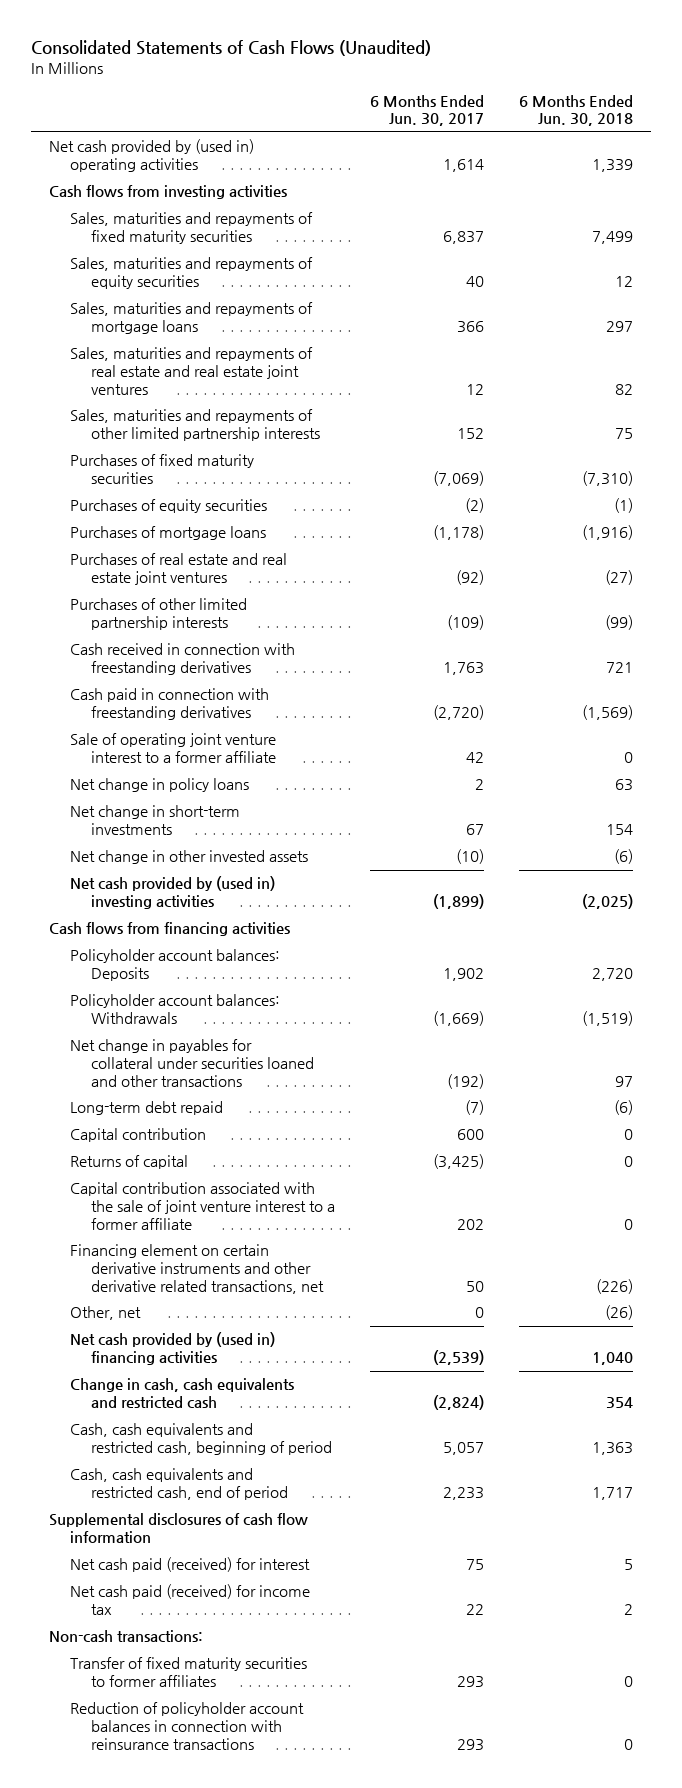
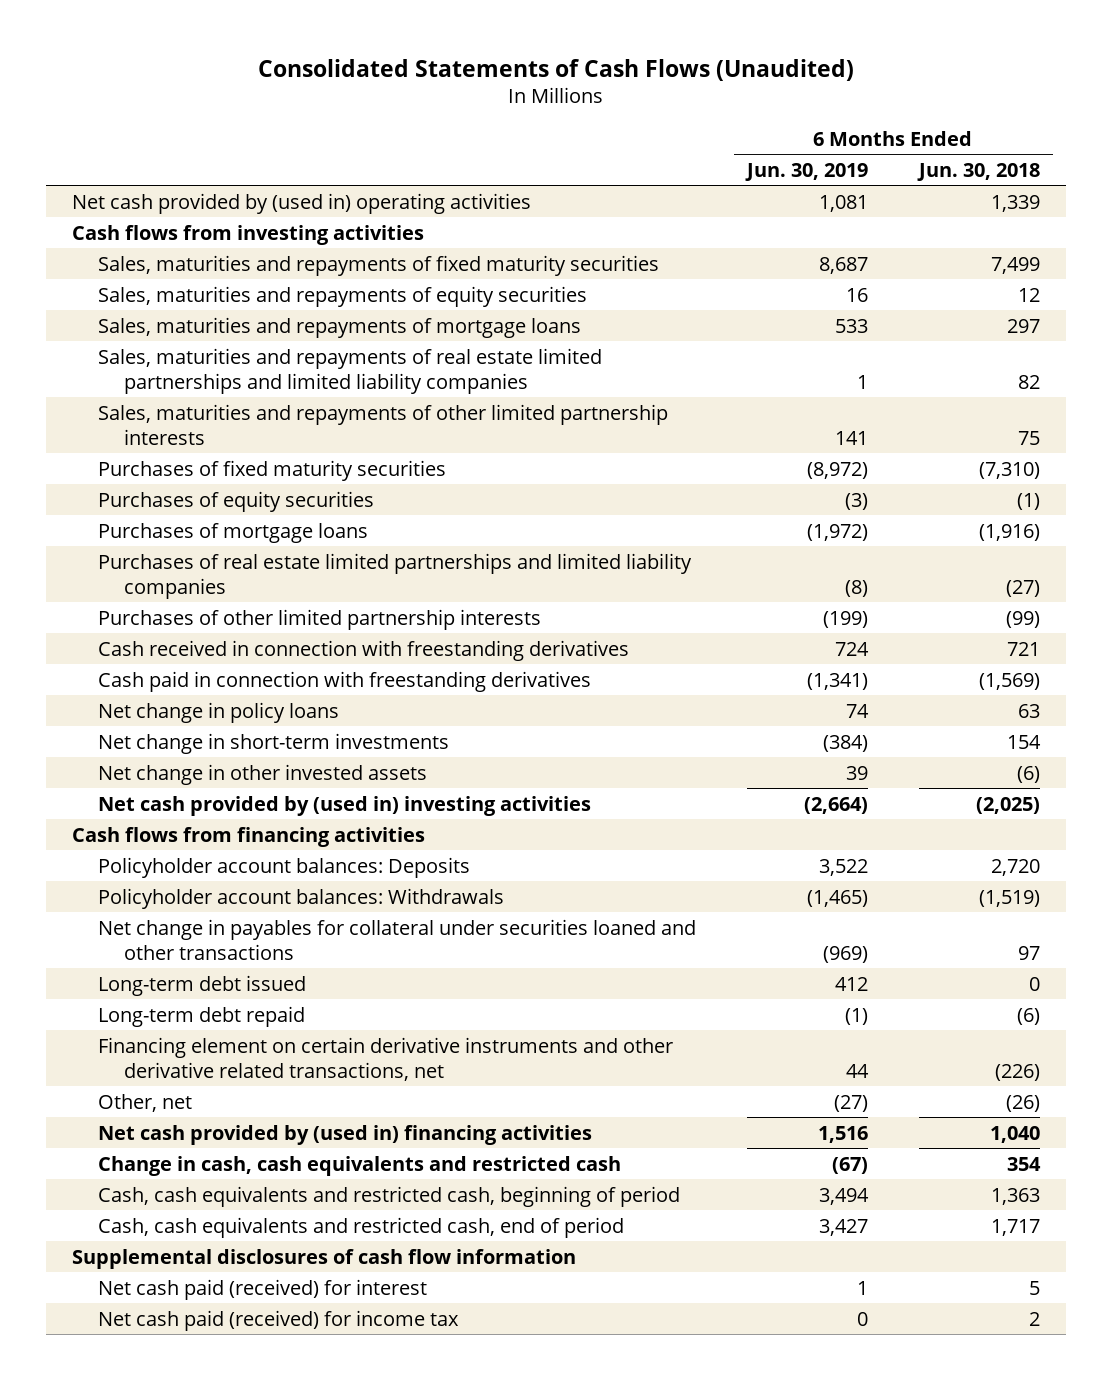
- | 6 Months Ended Jun. 30, 2017 | 6 Months Ended Jun. 30, 2018
+ | 6 Months Ended Jun. 30, 2019 | 6 Months Ended Jun. 30, 2018
- Sales, maturities and repayments of real estate and real estate joint ventures | 12 | 82
+ Sales, maturities and repayments of real estate limited partnerships and limited liability companies | 1 | 82
- Purchases of real estate and real estate joint ventures | (92) | (27)
+ Purchases of real estate limited partnerships and limited liability companies | (8) | (27)
- Sale of operating joint venture interest to a former affiliate | 42 | 0
+ Long-term debt issued | 412 | 0
- Capital contribution | 600 | 0
- Returns of capital | (3,425) | 0
- Capital contribution associated with the sale of joint venture interest to a former affiliate | 202 | 0
- Non-cash transactions:
- Transfer of fixed maturity securities to former affiliates | 293 | 0
- Reduction of policyholder account balances in connection with reinsurance transactions | 293 | 0

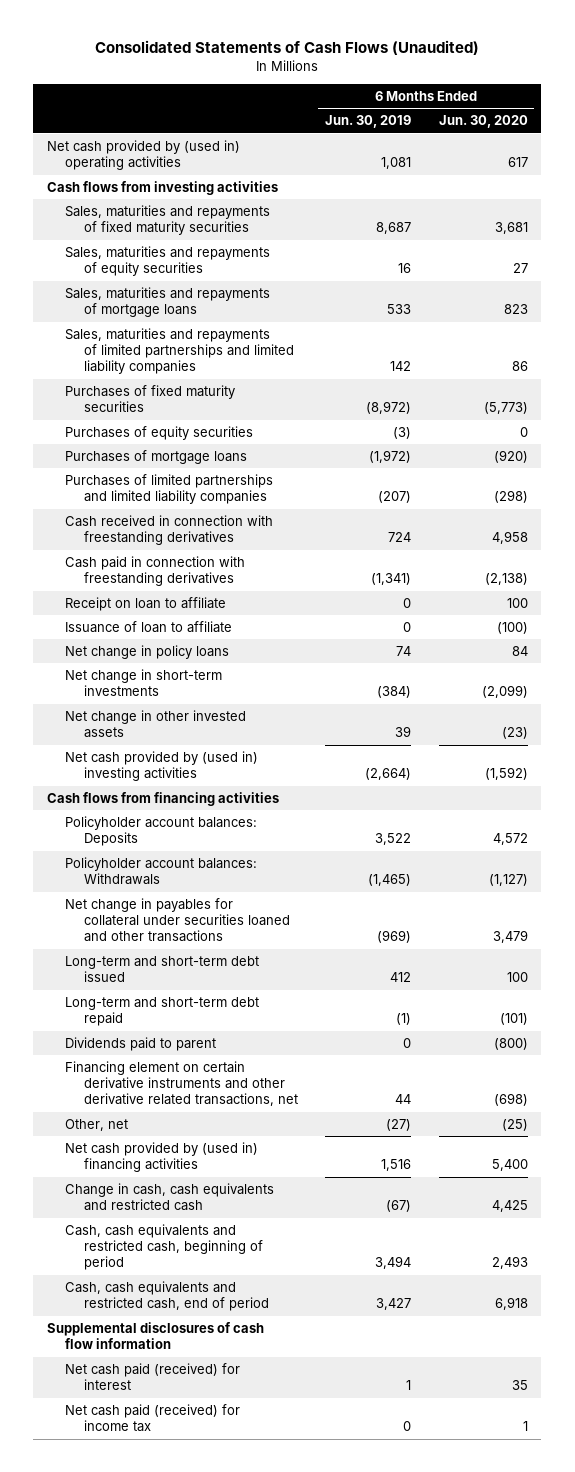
- | 6 Months Ended Jun. 30, 2019 | 6 Months Ended Jun. 30, 2018
+ | 6 Months Ended Jun. 30, 2019 | 6 Months Ended Jun. 30, 2020
- Sales, maturities and repayments of real estate limited partnerships and limited liability companies | 1 | 82
- Sales, maturities and repayments of other limited partnership interests | 141 | 75
+ Sales, maturities and repayments of limited partnerships and limited liability companies | 142 | 86
- Purchases of real estate limited partnerships and limited liability companies | (8) | (27)
- Purchases of other limited partnership interests | (199) | (99)
+ Purchases of limited partnerships and limited liability companies | (207) | (298)
+ Receipt on loan to affiliate | 0 | 100
+ Issuance of loan to affiliate | 0 | (100)
- Long-term debt issued | 412 | 0
- Long-term debt repaid | (1) | (6)
+ Long-term and short-term debt issued | 412 | 100
+ Long-term and short-term debt repaid | (1) | (101)
+ Dividends paid to parent | 0 | (800)

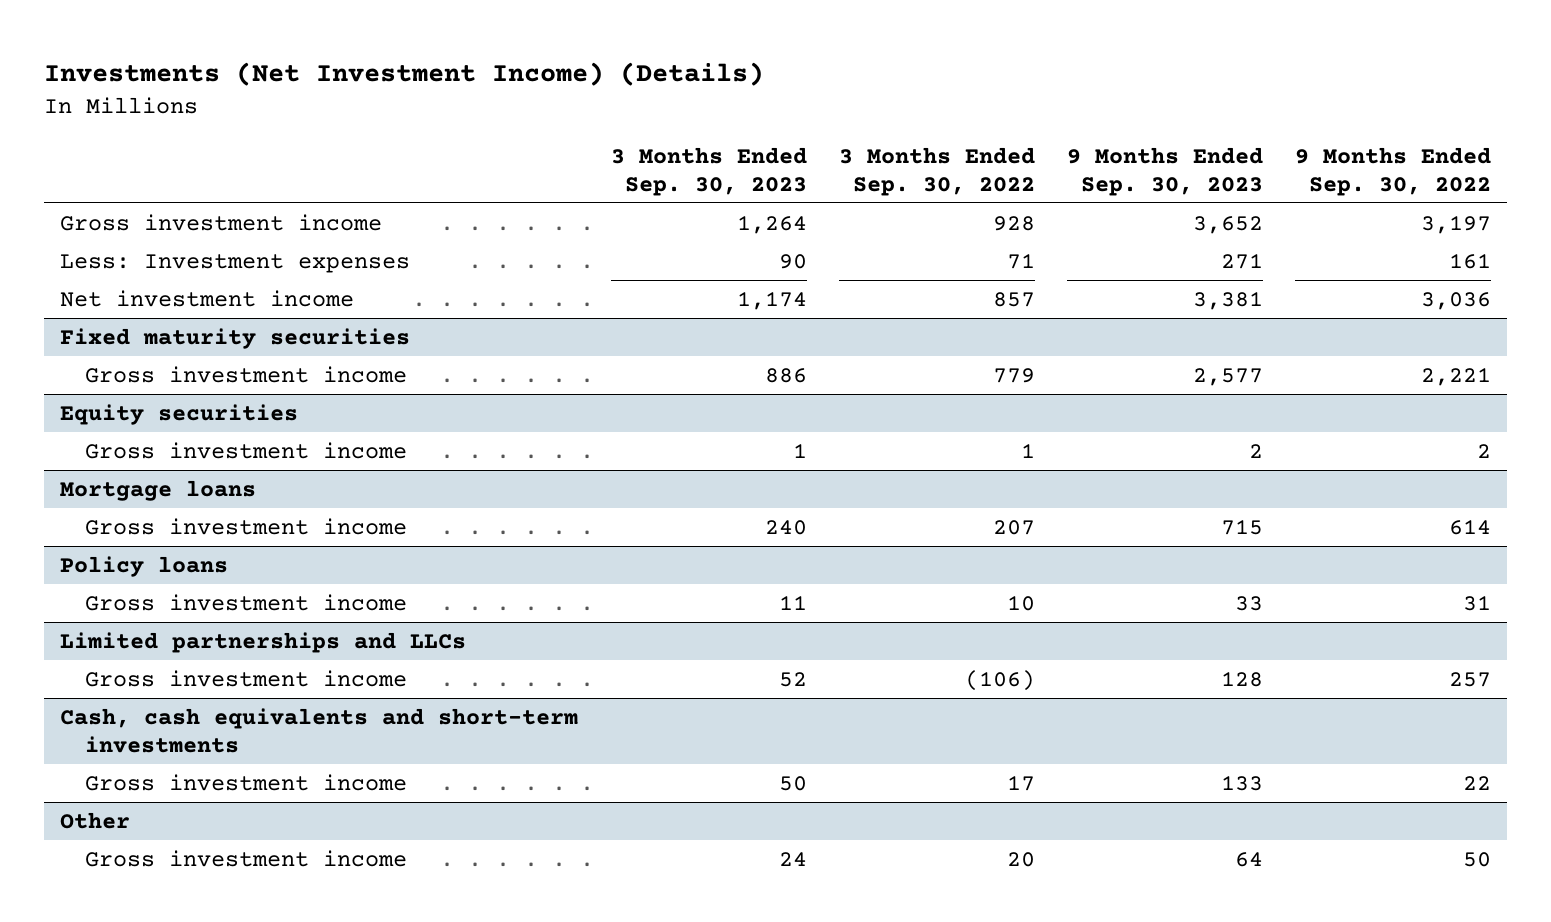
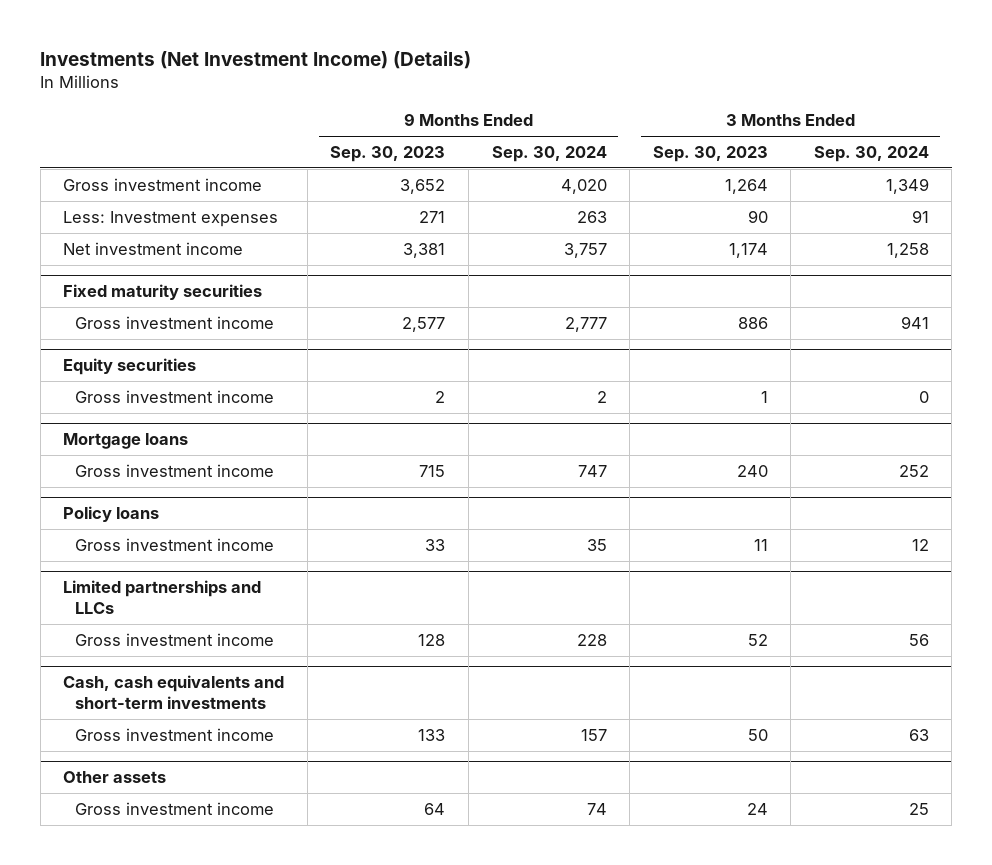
- | 3 Months Ended Sep. 30, 2023 | 3 Months Ended Sep. 30, 2022 | 9 Months Ended Sep. 30, 2023 | 9 Months Ended Sep. 30, 2022
+ | 9 Months Ended Sep. 30, 2023 | 9 Months Ended Sep. 30, 2024 | 3 Months Ended Sep. 30, 2023 | 3 Months Ended Sep. 30, 2024
- Other
+ Other assets

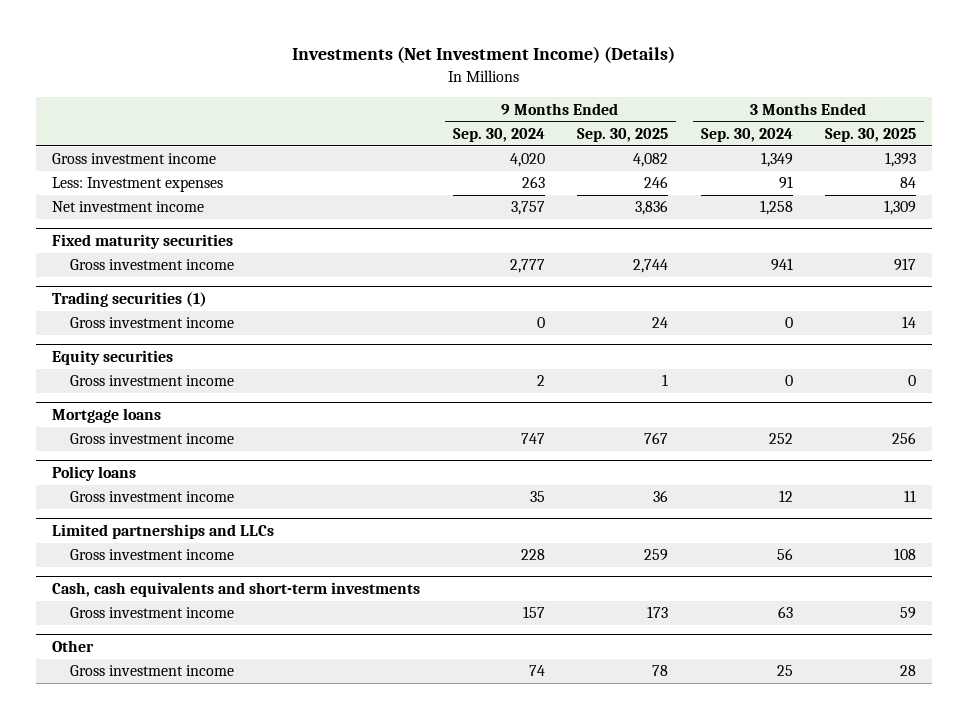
- | 9 Months Ended Sep. 30, 2023 | 9 Months Ended Sep. 30, 2024 | 3 Months Ended Sep. 30, 2023 | 3 Months Ended Sep. 30, 2024
+ | 9 Months Ended Sep. 30, 2024 | 9 Months Ended Sep. 30, 2025 | 3 Months Ended Sep. 30, 2024 | 3 Months Ended Sep. 30, 2025
+ Trading securities (1)
+ Gross investment income | 0 | 24 | 0 | 14
- Other assets
+ Other

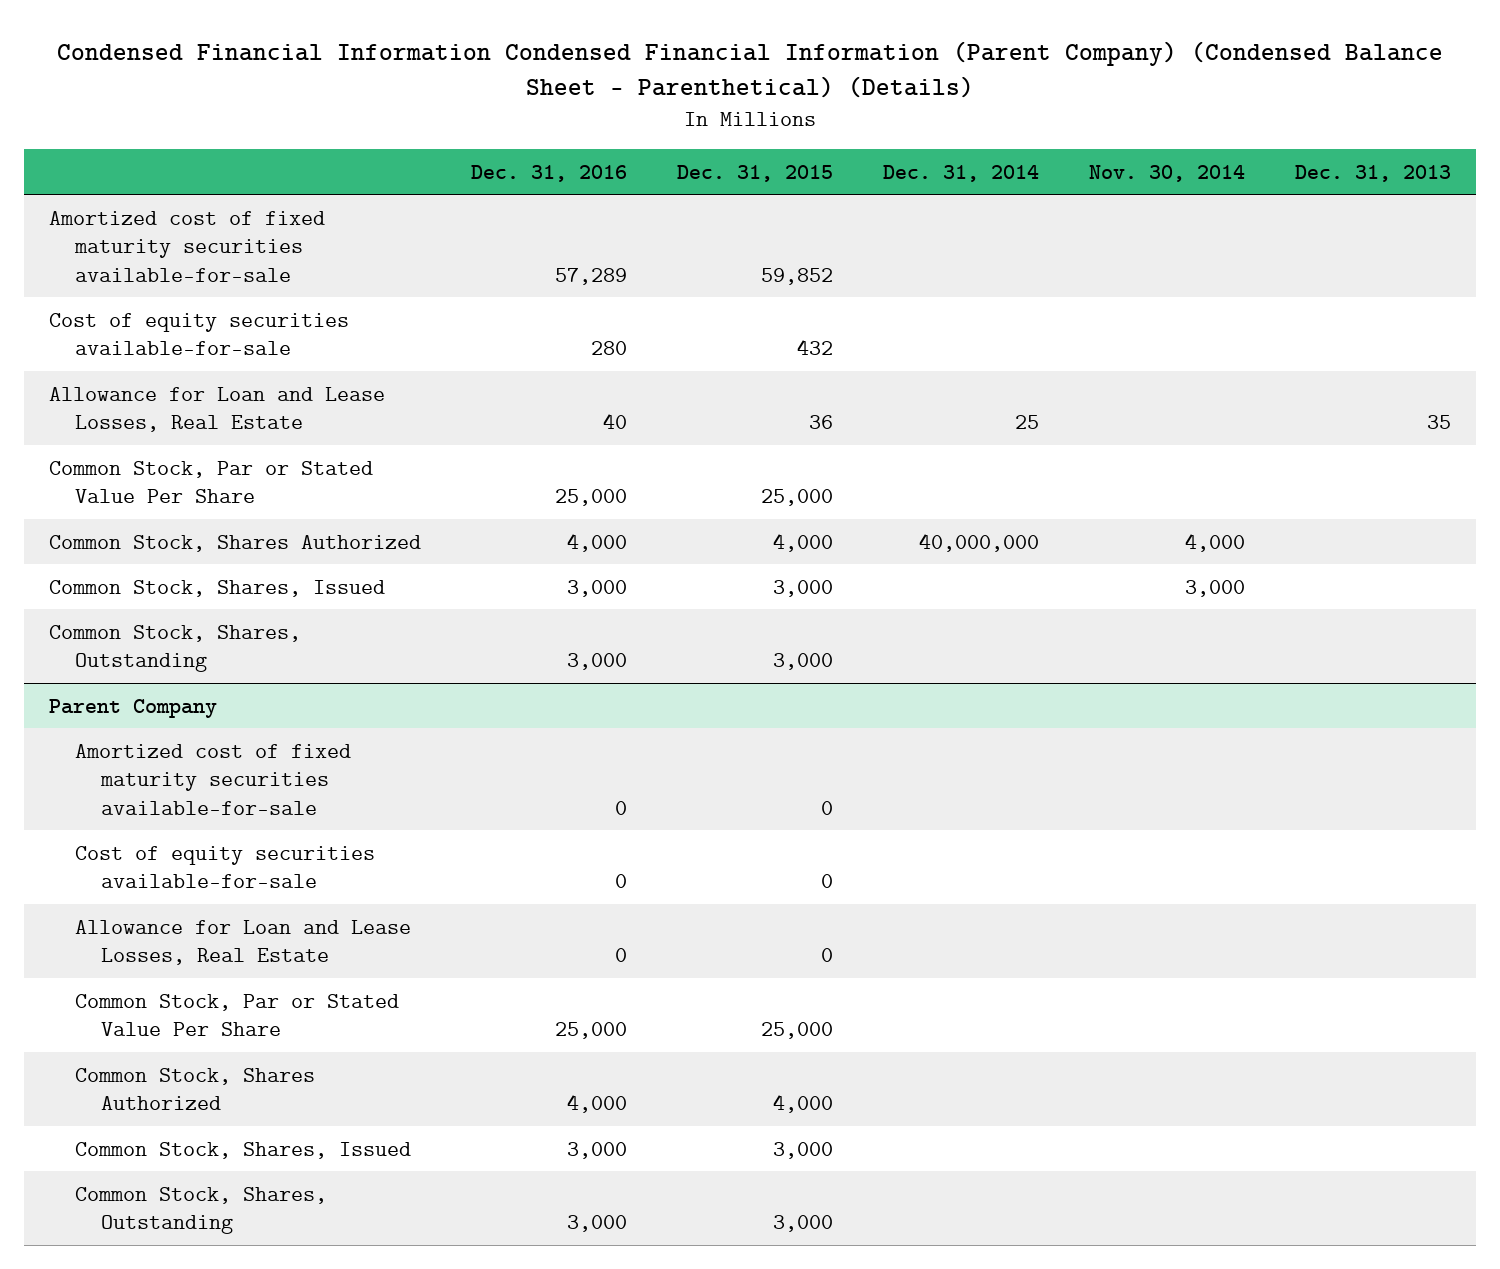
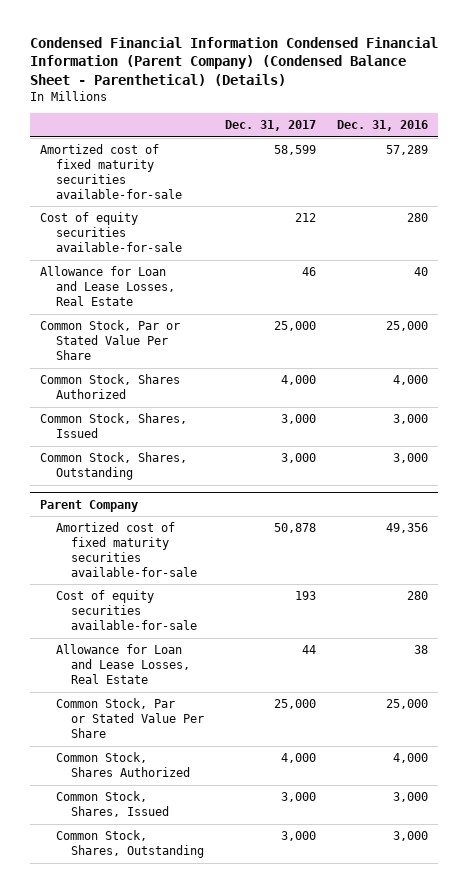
- | Dec. 31, 2016 | Dec. 31, 2015 | Dec. 31, 2014 | Nov. 30, 2014 | Dec. 31, 2013
+ | Dec. 31, 2017 | Dec. 31, 2016
@ Parent Company
- Amortized cost of fixed maturity securities available-for-sale | 0 | 0 | | |
- Cost of equity securities available-for-sale | 0 | 0 | | |
- Allowance for Loan and Lease Losses, Real Estate | 0 | 0 | | |
+ Amortized cost of fixed maturity securities available-for-sale | 50,878 | 49,356
+ Cost of equity securities available-for-sale | 193 | 280
+ Allowance for Loan and Lease Losses, Real Estate | 44 | 38

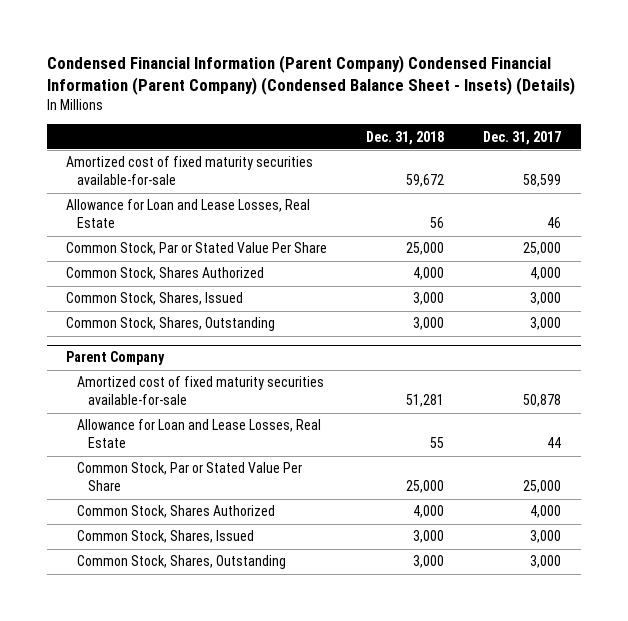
- Condensed Financial Information Condensed Financial Information (Parent Company) (Condensed Balance Sheet - Parenthetical) (Details)
+ Condensed Financial Information (Parent Company) Condensed Financial Information (Parent Company) (Condensed Balance Sheet - Insets) (Details)
- | Dec. 31, 2017 | Dec. 31, 2016
+ | Dec. 31, 2018 | Dec. 31, 2017
- Cost of equity securities available-for-sale | 212 | 280
@ Parent Company
- Cost of equity securities available-for-sale | 193 | 280

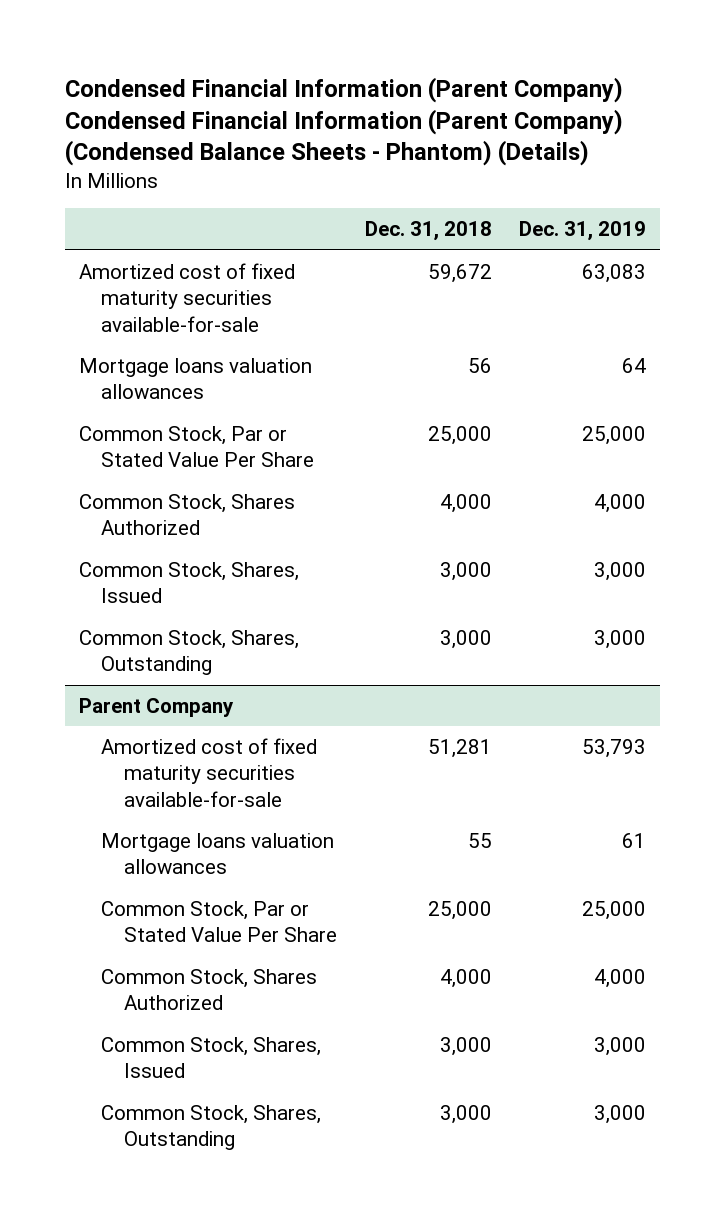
- Condensed Financial Information (Parent Company) Condensed Financial Information (Parent Company) (Condensed Balance Sheet - Insets) (Details)
+ Condensed Financial Information (Parent Company) Condensed Financial Information (Parent Company) (Condensed Balance Sheets - Phantom) (Details)
- | Dec. 31, 2018 | Dec. 31, 2017
+ | Dec. 31, 2018 | Dec. 31, 2019
- Allowance for Loan and Lease Losses, Real Estate | 56 | 46
+ Mortgage loans valuation allowances | 56 | 64
@ Parent Company
- Allowance for Loan and Lease Losses, Real Estate | 55 | 44
+ Mortgage loans valuation allowances | 55 | 61

